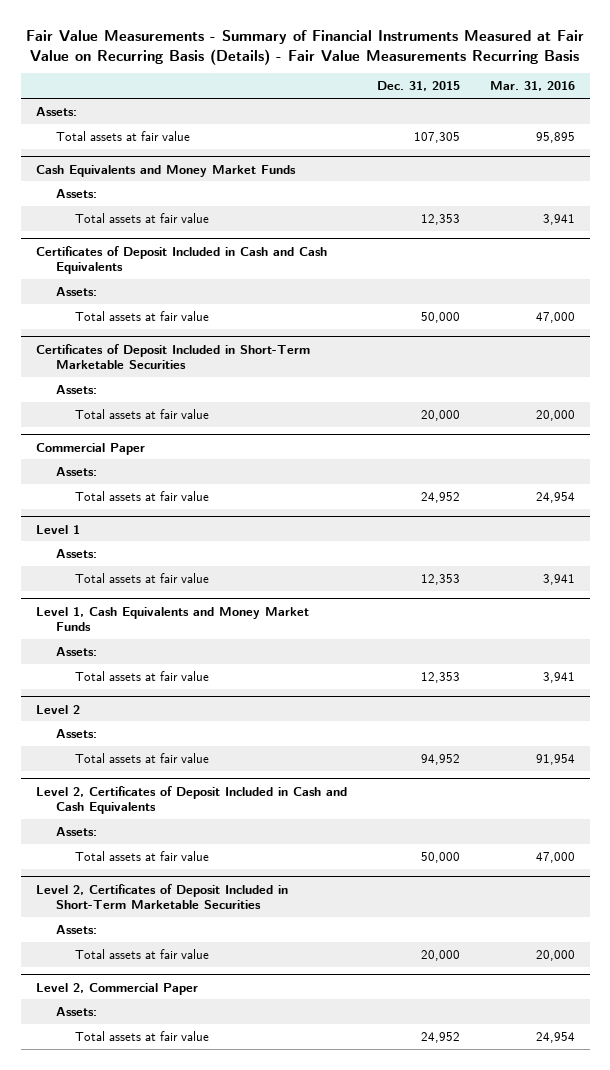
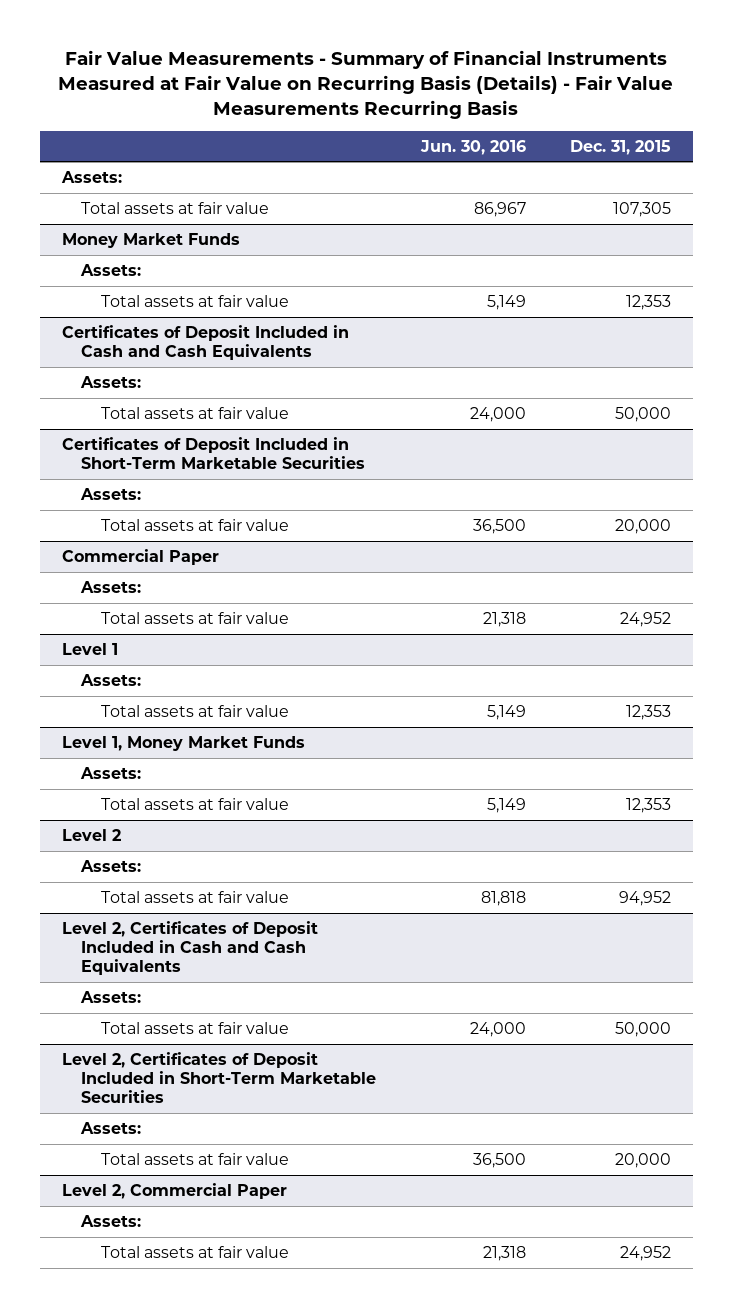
- | Dec. 31, 2015 | Mar. 31, 2016
+ | Jun. 30, 2016 | Dec. 31, 2015
- Cash Equivalents and Money Market Funds
+ Money Market Funds
- Level 1, Cash Equivalents and Money Market Funds
+ Level 1, Money Market Funds

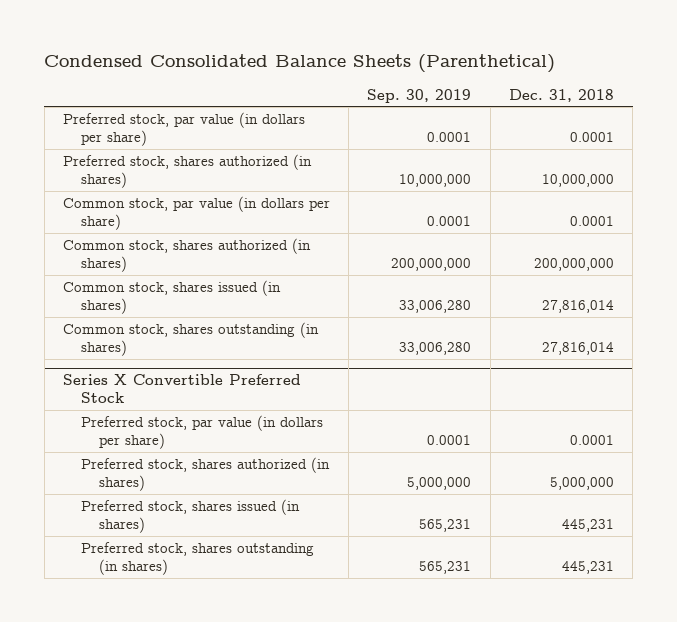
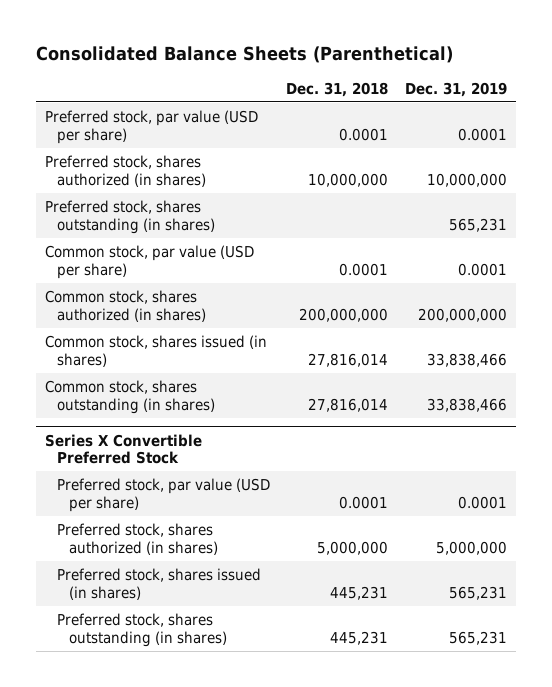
- Condensed Consolidated Balance Sheets (Parenthetical)
+ Consolidated Balance Sheets (Parenthetical)
- | Sep. 30, 2019 | Dec. 31, 2018
+ | Dec. 31, 2018 | Dec. 31, 2019
- Preferred stock, par value (in dollars per share) | 0.0001 | 0.0001
+ Preferred stock, par value (USD per share) | 0.0001 | 0.0001
- Common stock, par value (in dollars per share) | 0.0001 | 0.0001
+ Preferred stock, shares outstanding (in shares) | | 565,231
+ Common stock, par value (USD per share) | 0.0001 | 0.0001
@ Series X Convertible Preferred Stock
- Preferred stock, par value (in dollars per share) | 0.0001 | 0.0001
+ Preferred stock, par value (USD per share) | 0.0001 | 0.0001

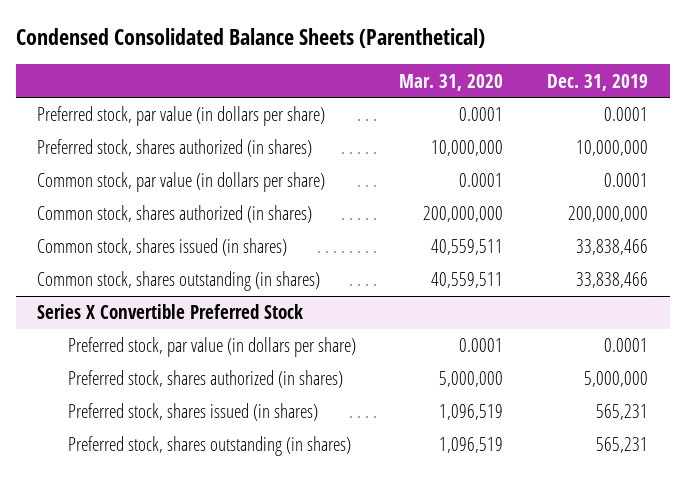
- Consolidated Balance Sheets (Parenthetical)
+ Condensed Consolidated Balance Sheets (Parenthetical)
- | Dec. 31, 2018 | Dec. 31, 2019
+ | Mar. 31, 2020 | Dec. 31, 2019
- Preferred stock, par value (USD per share) | 0.0001 | 0.0001
+ Preferred stock, par value (in dollars per share) | 0.0001 | 0.0001
- Preferred stock, shares outstanding (in shares) | | 565,231
- Common stock, par value (USD per share) | 0.0001 | 0.0001
+ Common stock, par value (in dollars per share) | 0.0001 | 0.0001
@ Series X Convertible Preferred Stock
- Preferred stock, par value (USD per share) | 0.0001 | 0.0001
+ Preferred stock, par value (in dollars per share) | 0.0001 | 0.0001

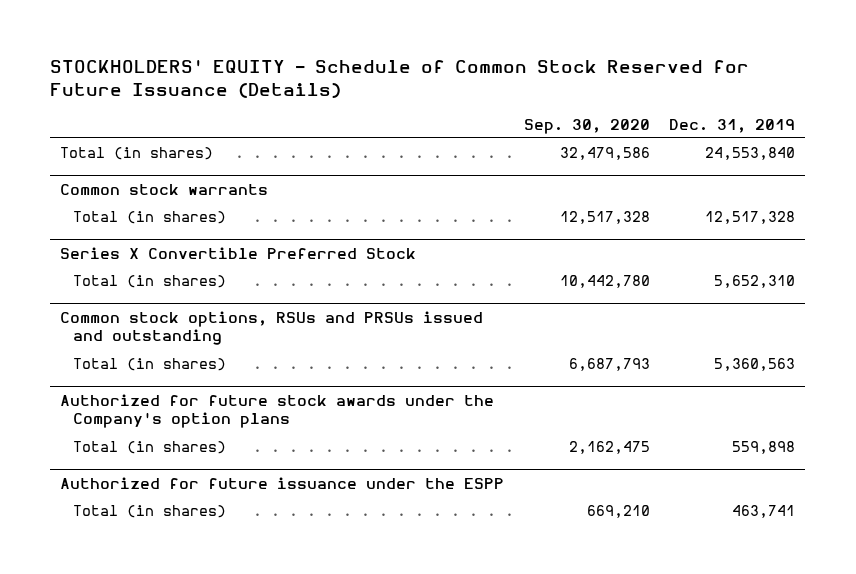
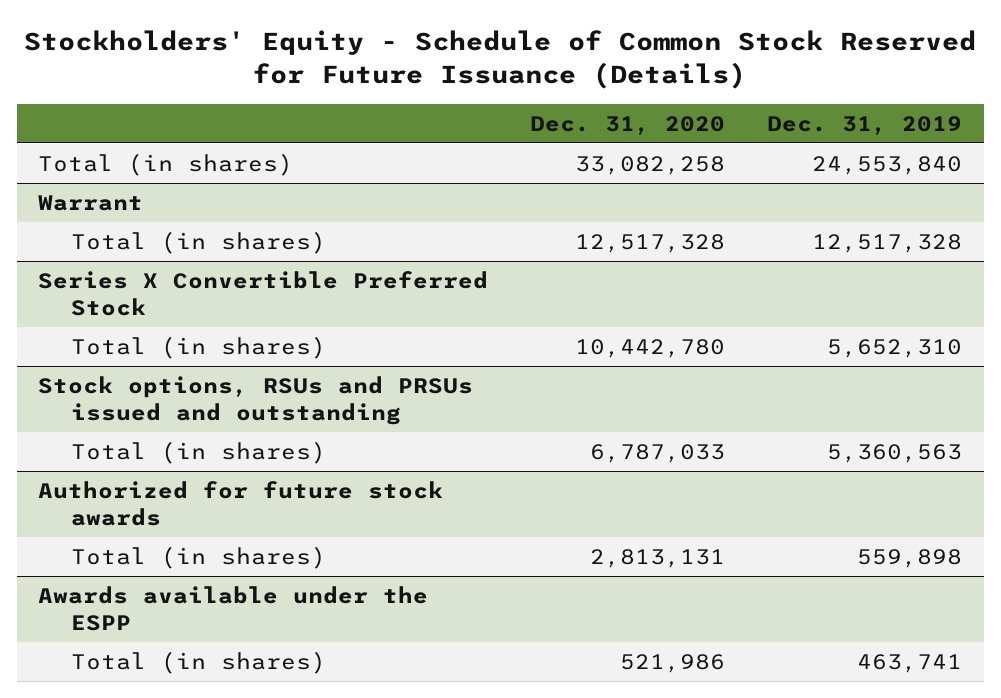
- STOCKHOLDERS' EQUITY - Schedule of Common Stock Reserved for Future Issuance (Details)
+ Stockholders' Equity - Schedule of Common Stock Reserved for Future Issuance (Details)
- | Sep. 30, 2020 | Dec. 31, 2019
+ | Dec. 31, 2020 | Dec. 31, 2019
- Common stock warrants
+ Warrant
- Common stock options, RSUs and PRSUs issued and outstanding
+ Stock options, RSUs and PRSUs issued and outstanding
- Authorized for future stock awards under the Company's option plans
+ Authorized for future stock awards
- Authorized for future issuance under the ESPP
+ Awards available under the ESPP

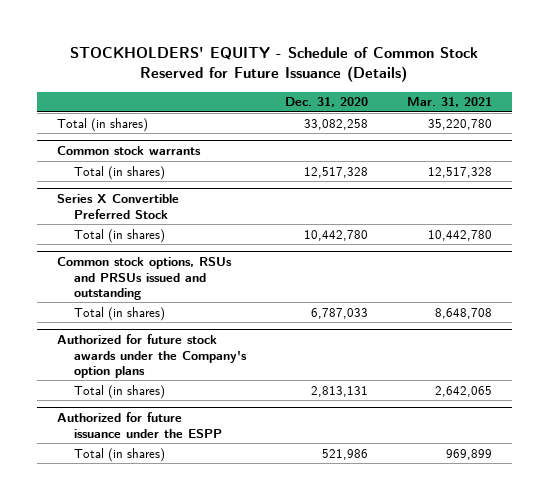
- Stockholders' Equity - Schedule of Common Stock Reserved for Future Issuance (Details)
+ STOCKHOLDERS' EQUITY - Schedule of Common Stock Reserved for Future Issuance (Details)
- | Dec. 31, 2020 | Dec. 31, 2019
+ | Dec. 31, 2020 | Mar. 31, 2021
- Warrant
+ Common stock warrants
- Stock options, RSUs and PRSUs issued and outstanding
+ Common stock options, RSUs and PRSUs issued and outstanding
- Authorized for future stock awards
+ Authorized for future stock awards under the Company's option plans
- Awards available under the ESPP
+ Authorized for future issuance under the ESPP

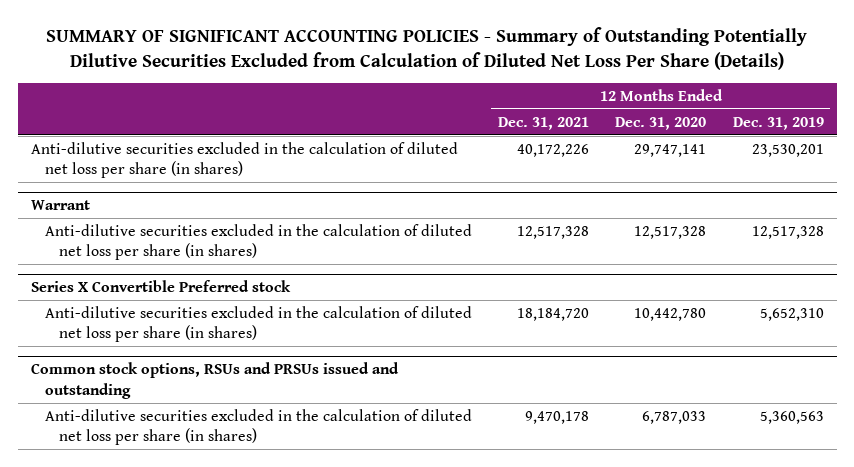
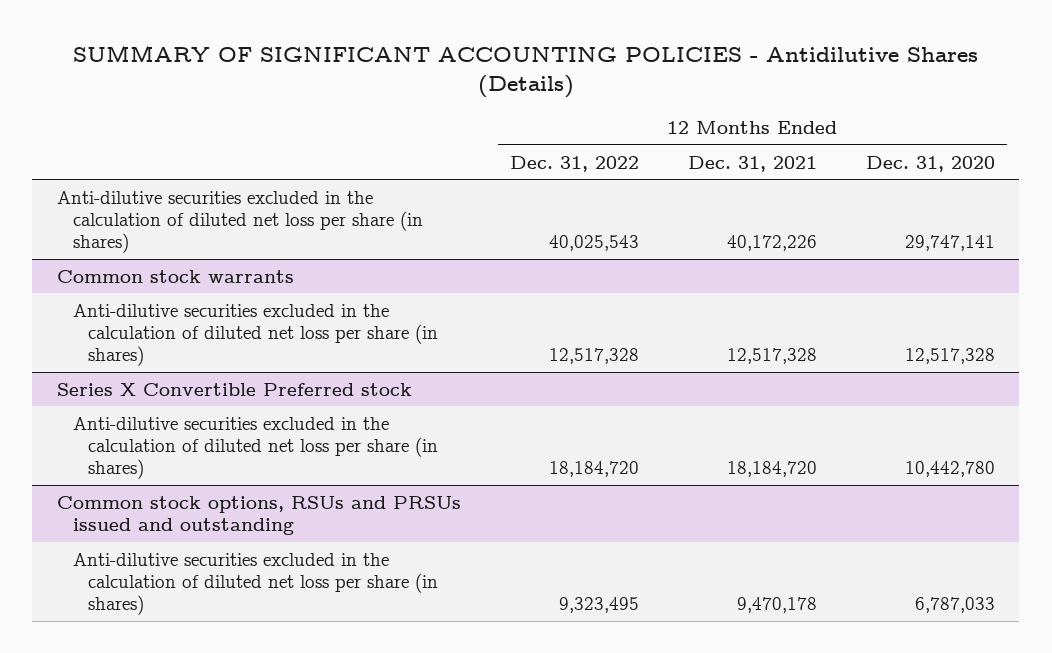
- SUMMARY OF SIGNIFICANT ACCOUNTING POLICIES - Summary of Outstanding Potentially Dilutive Securities Excluded from Calculation of Diluted Net Loss Per Share (Details)
+ SUMMARY OF SIGNIFICANT ACCOUNTING POLICIES - Antidilutive Shares (Details)
- | 12 Months Ended Dec. 31, 2021 | 12 Months Ended Dec. 31, 2020 | 12 Months Ended Dec. 31, 2019
+ | 12 Months Ended Dec. 31, 2022 | 12 Months Ended Dec. 31, 2021 | 12 Months Ended Dec. 31, 2020
- Warrant
+ Common stock warrants

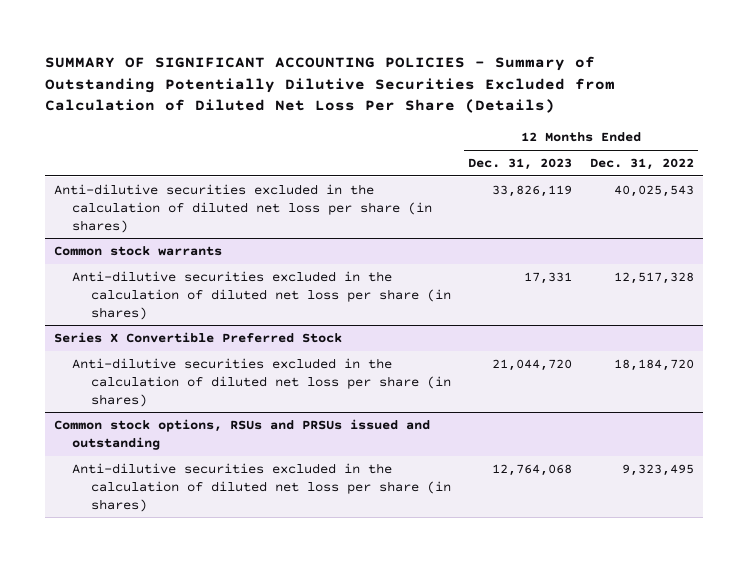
- SUMMARY OF SIGNIFICANT ACCOUNTING POLICIES - Antidilutive Shares (Details)
+ SUMMARY OF SIGNIFICANT ACCOUNTING POLICIES - Summary of Outstanding Potentially Dilutive Securities Excluded from Calculation of Diluted Net Loss Per Share (Details)
- | 12 Months Ended Dec. 31, 2022 | 12 Months Ended Dec. 31, 2021 | 12 Months Ended Dec. 31, 2020
+ | 12 Months Ended Dec. 31, 2023 | 12 Months Ended Dec. 31, 2022
- Series X Convertible Preferred stock
+ Series X Convertible Preferred Stock

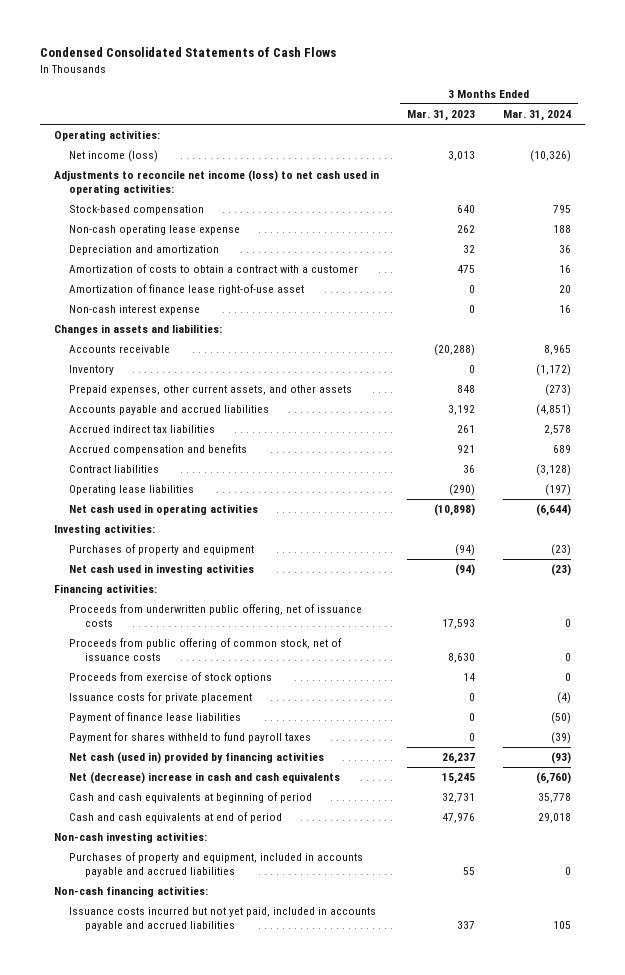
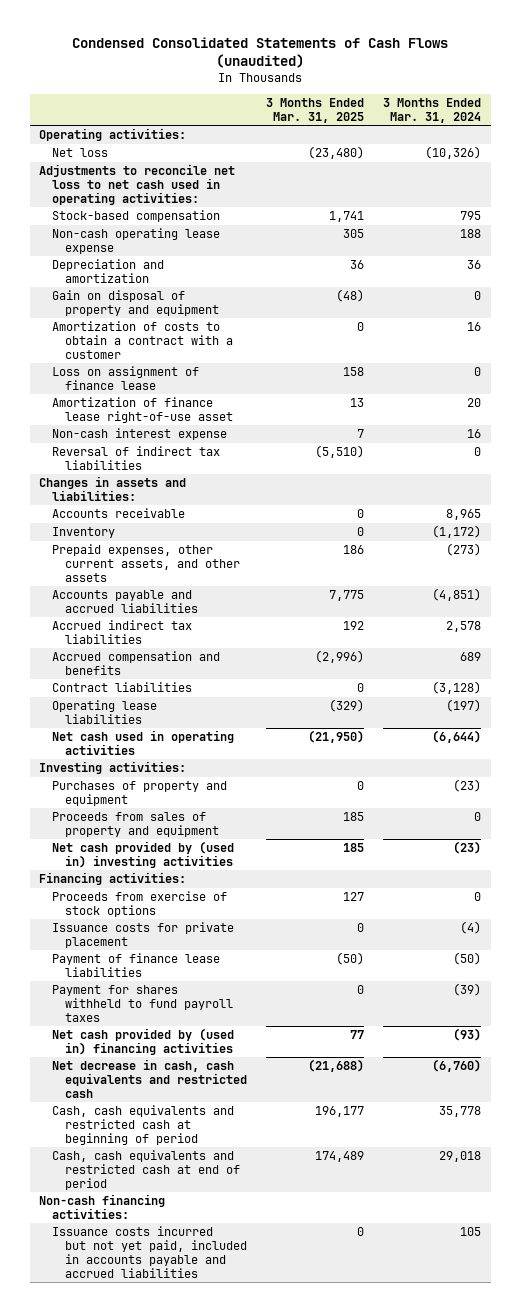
- Condensed Consolidated Statements of Cash Flows
+ Condensed Consolidated Statements of Cash Flows (unaudited)
- | 3 Months Ended Mar. 31, 2023 | 3 Months Ended Mar. 31, 2024
+ | 3 Months Ended Mar. 31, 2025 | 3 Months Ended Mar. 31, 2024
- Net income (loss) | 3,013 | (10,326)
- Adjustments to reconcile net income (loss) to net cash used in operating activities:
+ Net loss | (23,480) | (10,326)
+ Adjustments to reconcile net loss to net cash used in operating activities:
+ Gain on disposal of property and equipment | (48) | 0
+ Loss on assignment of finance lease | 158 | 0
+ Reversal of indirect tax liabilities | (5,510) | 0
- Net cash used in investing activities | (94) | (23)
+ Proceeds from sales of property and equipment | 185 | 0
+ Net cash provided by (used in) investing activities | 185 | (23)
- Proceeds from underwritten public offering, net of issuance costs | 17,593 | 0
- Proceeds from public offering of common stock, net of issuance costs | 8,630 | 0
- Net cash (used in) provided by financing activities | 26,237 | (93)
- Net (decrease) increase in cash and cash equivalents | 15,245 | (6,760)
- Cash and cash equivalents at beginning of period | 32,731 | 35,778
- Cash and cash equivalents at end of period | 47,976 | 29,018
- Non-cash investing activities:
- Purchases of property and equipment, included in accounts payable and accrued liabilities | 55 | 0
+ Net cash provided by (used in) financing activities | 77 | (93)
+ Net decrease in cash, cash equivalents and restricted cash | (21,688) | (6,760)
+ Cash, cash equivalents and restricted cash at beginning of period | 196,177 | 35,778
+ Cash, cash equivalents and restricted cash at end of period | 174,489 | 29,018

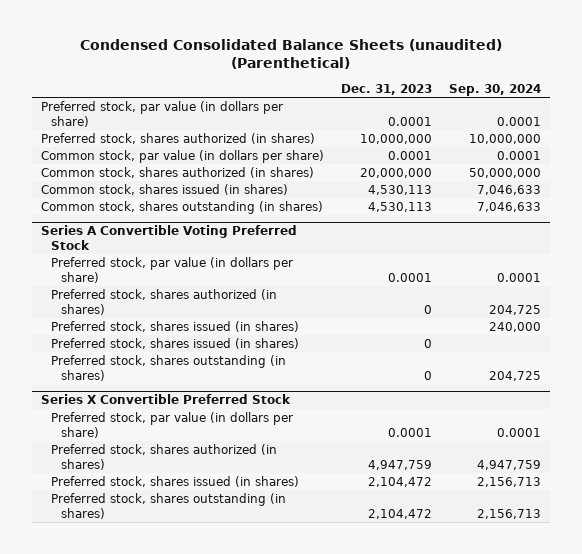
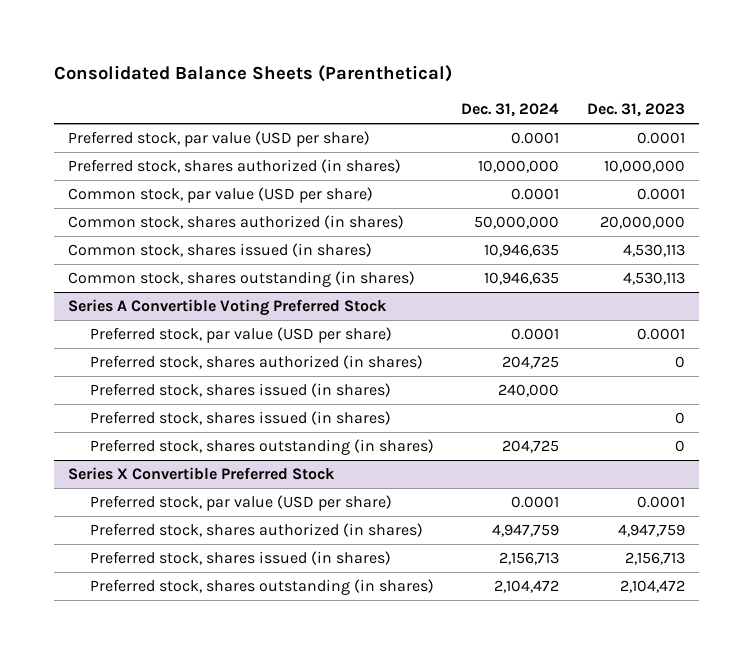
- Condensed Consolidated Balance Sheets (unaudited) (Parenthetical)
+ Consolidated Balance Sheets (Parenthetical)
- | Dec. 31, 2023 | Sep. 30, 2024
+ | Dec. 31, 2024 | Dec. 31, 2023
- Preferred stock, par value (in dollars per share) | 0.0001 | 0.0001
+ Preferred stock, par value (USD per share) | 0.0001 | 0.0001
- Common stock, par value (in dollars per share) | 0.0001 | 0.0001
+ Common stock, par value (USD per share) | 0.0001 | 0.0001
@ Series A Convertible Voting Preferred Stock
- Preferred stock, par value (in dollars per share) | 0.0001 | 0.0001
+ Preferred stock, par value (USD per share) | 0.0001 | 0.0001
@ Series X Convertible Preferred Stock
- Preferred stock, par value (in dollars per share) | 0.0001 | 0.0001
+ Preferred stock, par value (USD per share) | 0.0001 | 0.0001
- Preferred stock, shares issued (in shares) | 2,104,472 | 2,156,713
+ Preferred stock, shares issued (in shares) | 2,156,713 | 2,156,713

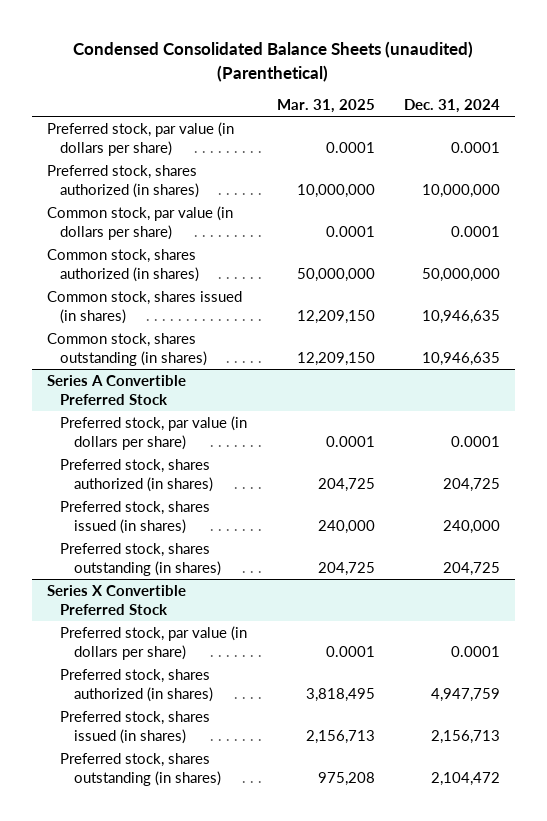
- Consolidated Balance Sheets (Parenthetical)
+ Condensed Consolidated Balance Sheets (unaudited) (Parenthetical)
- | Dec. 31, 2024 | Dec. 31, 2023
+ | Mar. 31, 2025 | Dec. 31, 2024
- Preferred stock, par value (USD per share) | 0.0001 | 0.0001
+ Preferred stock, par value (in dollars per share) | 0.0001 | 0.0001
- Common stock, par value (USD per share) | 0.0001 | 0.0001
+ Common stock, par value (in dollars per share) | 0.0001 | 0.0001
- Series A Convertible Voting Preferred Stock
- Preferred stock, par value (USD per share) | 0.0001 | 0.0001
+ Series A Convertible Preferred Stock
+ Preferred stock, par value (in dollars per share) | 0.0001 | 0.0001
- Preferred stock, shares issued (in shares) | | 0
@ Series X Convertible Preferred Stock
- Preferred stock, par value (USD per share) | 0.0001 | 0.0001
+ Preferred stock, par value (in dollars per share) | 0.0001 | 0.0001

